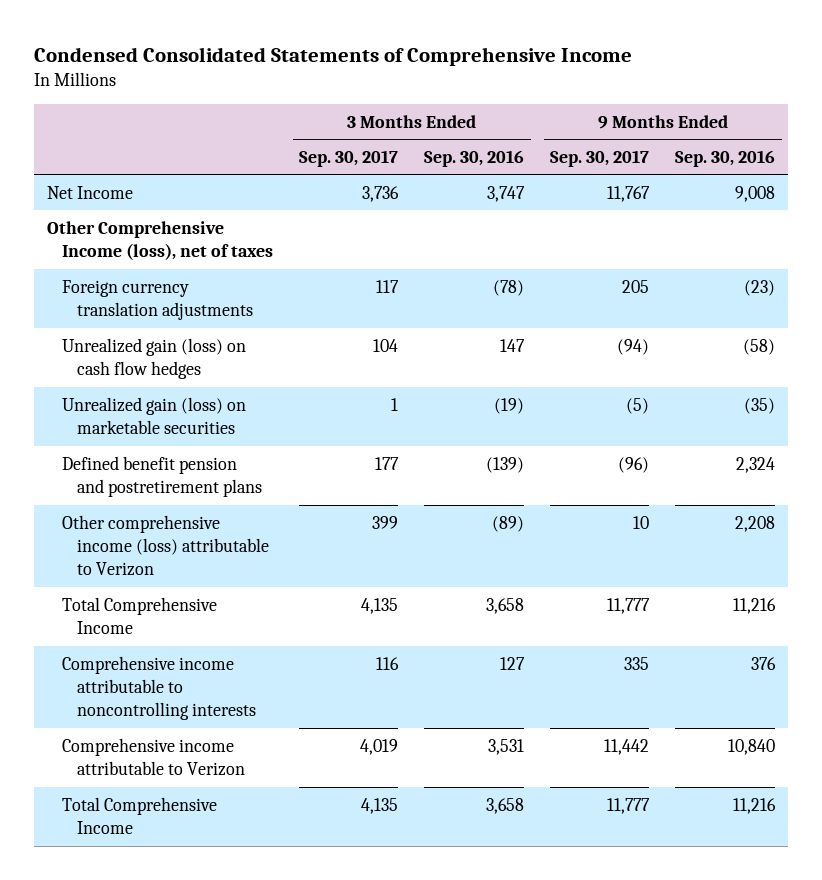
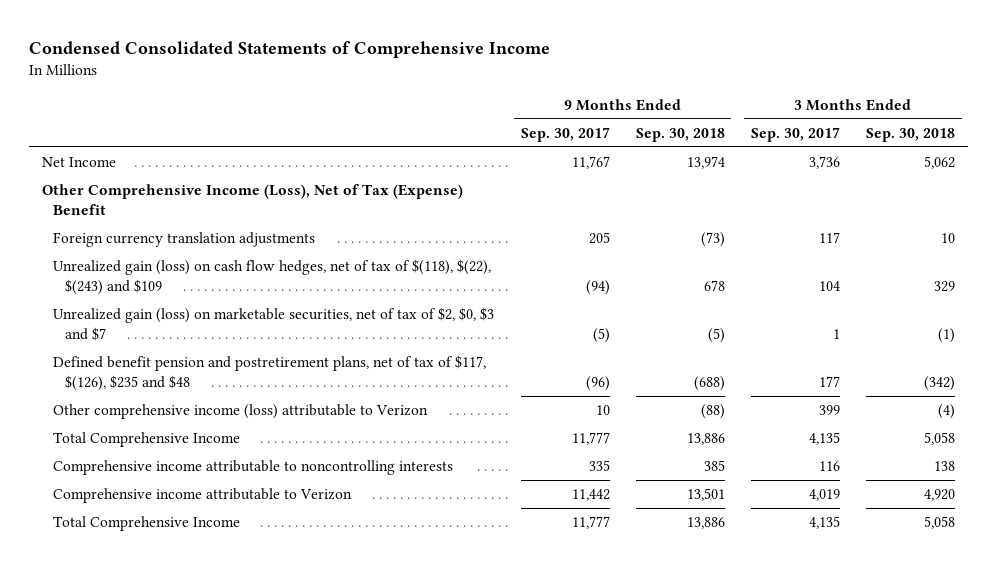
- | 3 Months Ended Sep. 30, 2017 | 3 Months Ended Sep. 30, 2016 | 9 Months Ended Sep. 30, 2017 | 9 Months Ended Sep. 30, 2016
+ | 9 Months Ended Sep. 30, 2017 | 9 Months Ended Sep. 30, 2018 | 3 Months Ended Sep. 30, 2017 | 3 Months Ended Sep. 30, 2018
- Other Comprehensive Income (loss), net of taxes
+ Other Comprehensive Income (Loss), Net of Tax (Expense) Benefit
- Unrealized gain (loss) on cash flow hedges | 104 | 147 | (94) | (58)
- Unrealized gain (loss) on marketable securities | 1 | (19) | (5) | (35)
- Defined benefit pension and postretirement plans | 177 | (139) | (96) | 2,324
+ Unrealized gain (loss) on cash flow hedges, net of tax of $(118), $(22), $(243) and $109 | (94) | 678 | 104 | 329
+ Unrealized gain (loss) on marketable securities, net of tax of $2, $0, $3 and $7 | (5) | (5) | 1 | (1)
+ Defined benefit pension and postretirement plans, net of tax of $117, $(126), $235 and $48 | (96) | (688) | 177 | (342)

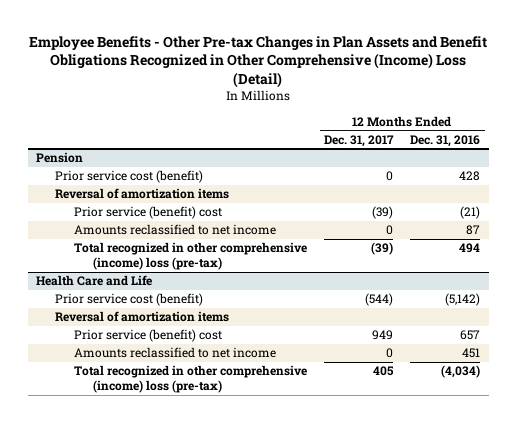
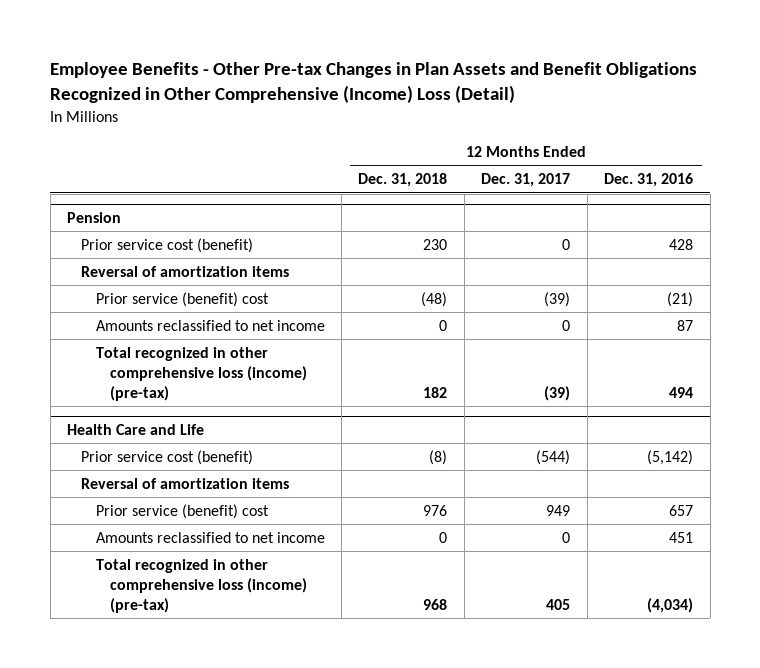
- | 12 Months Ended Dec. 31, 2017 | 12 Months Ended Dec. 31, 2016
+ | 12 Months Ended Dec. 31, 2018 | 12 Months Ended Dec. 31, 2017 | 12 Months Ended Dec. 31, 2016
@ Pension
- Total recognized in other comprehensive (income) loss (pre-tax) | (39) | 494
+ Total recognized in other comprehensive loss (income) (pre-tax) | 182 | (39) | 494
@ Health Care and Life
- Total recognized in other comprehensive (income) loss (pre-tax) | 405 | (4,034)
+ Total recognized in other comprehensive loss (income) (pre-tax) | 968 | 405 | (4,034)

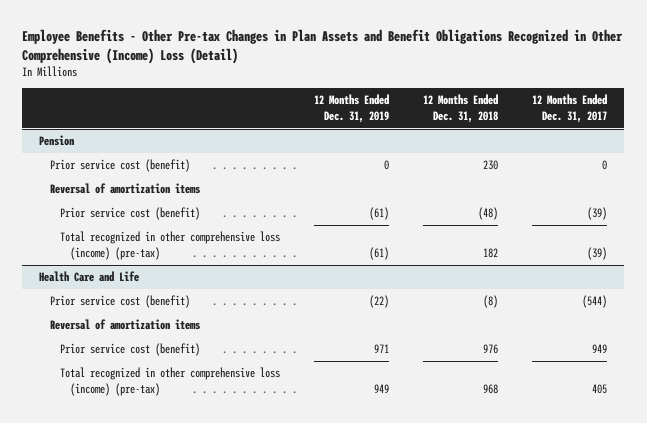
- | 12 Months Ended Dec. 31, 2018 | 12 Months Ended Dec. 31, 2017 | 12 Months Ended Dec. 31, 2016
+ | 12 Months Ended Dec. 31, 2019 | 12 Months Ended Dec. 31, 2018 | 12 Months Ended Dec. 31, 2017
@ Pension
- Prior service (benefit) cost | (48) | (39) | (21)
- Amounts reclassified to net income | 0 | 0 | 87
+ Prior service cost (benefit) | (61) | (48) | (39)
@ Health Care and Life
- Prior service (benefit) cost | 976 | 949 | 657
- Amounts reclassified to net income | 0 | 0 | 451
+ Prior service cost (benefit) | 971 | 976 | 949

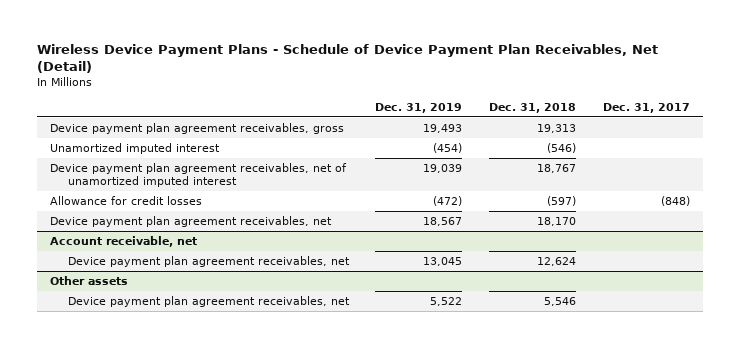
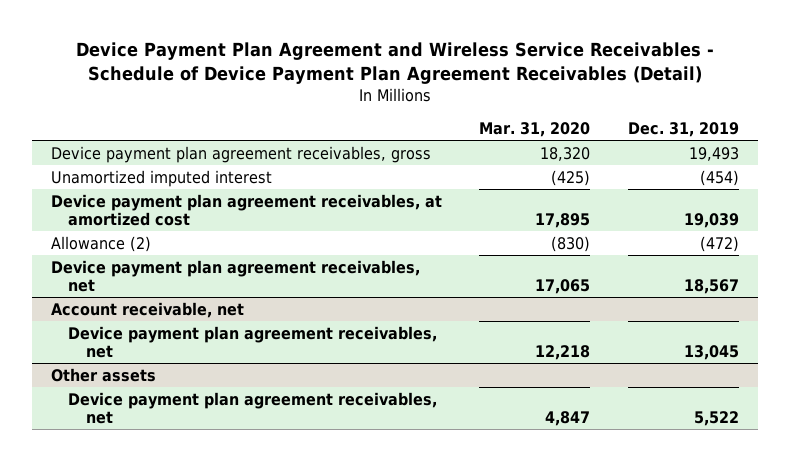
- Wireless Device Payment Plans - Schedule of Device Payment Plan Receivables, Net (Detail)
+ Device Payment Plan Agreement and Wireless Service Receivables - Schedule of Device Payment Plan Agreement Receivables (Detail)
- | Dec. 31, 2019 | Dec. 31, 2018 | Dec. 31, 2017
+ | Mar. 31, 2020 | Dec. 31, 2019
- Device payment plan agreement receivables, net of unamortized imputed interest | 19,039 | 18,767 |
- Allowance for credit losses | (472) | (597) | (848)
+ Device payment plan agreement receivables, at amortized cost | 17,895 | 19,039
+ Allowance (2) | (830) | (472)

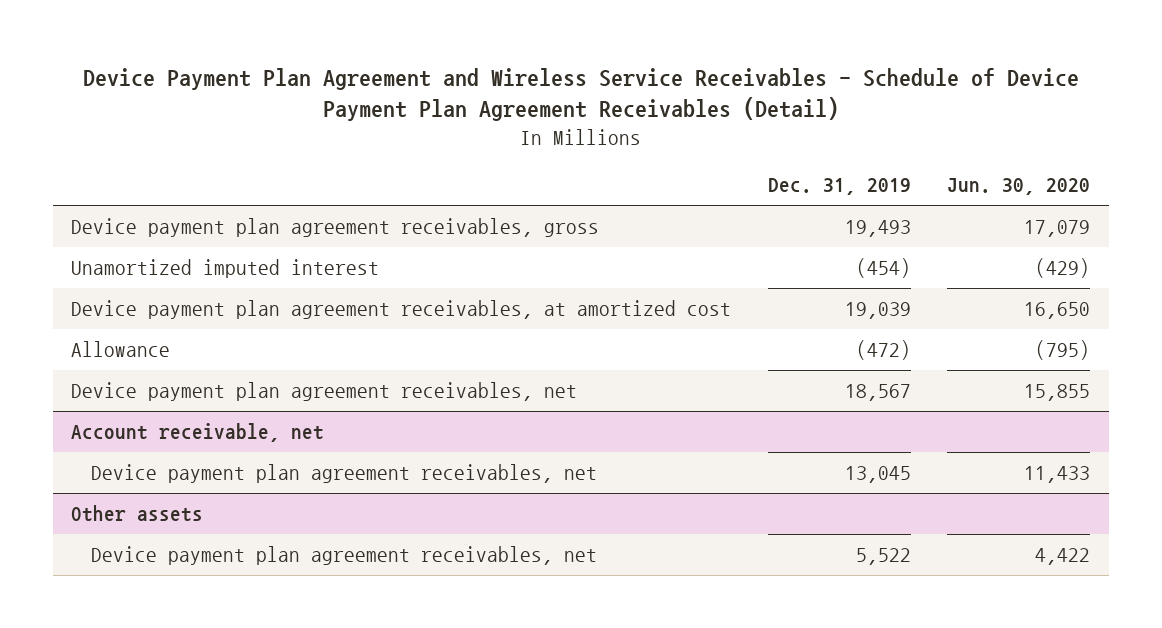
- | Mar. 31, 2020 | Dec. 31, 2019
+ | Dec. 31, 2019 | Jun. 30, 2020
- Allowance (2) | (830) | (472)
+ Allowance | (472) | (795)

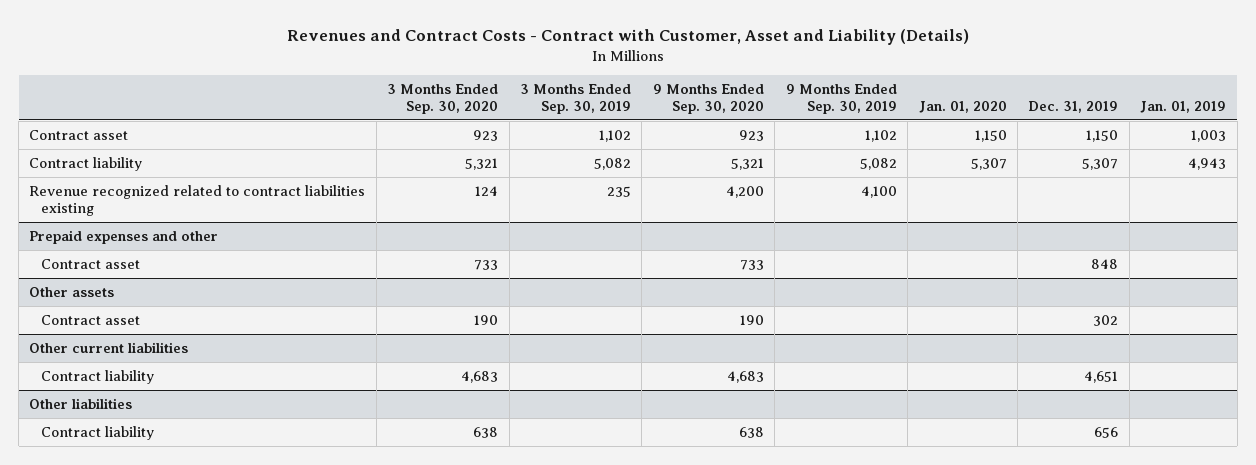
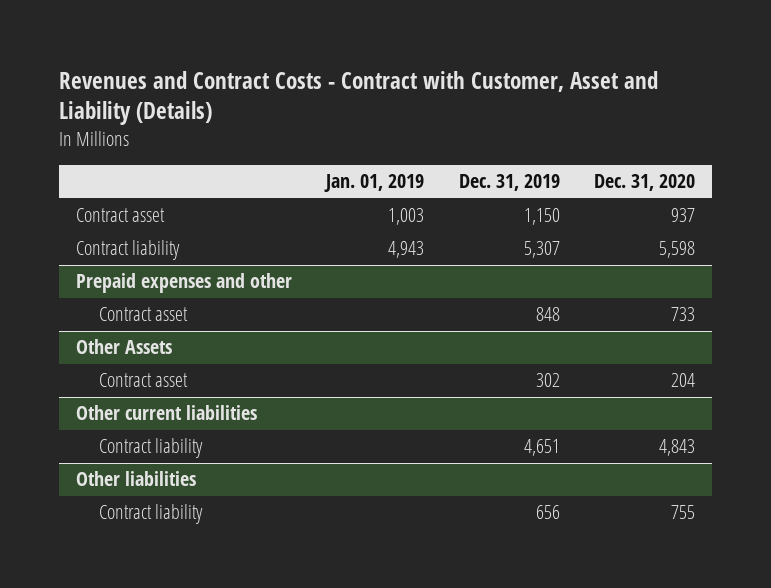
- | 3 Months Ended Sep. 30, 2020 | 3 Months Ended Sep. 30, 2019 | 9 Months Ended Sep. 30, 2020 | 9 Months Ended Sep. 30, 2019 | Jan. 01, 2020 | Dec. 31, 2019 | Jan. 01, 2019
+ | Jan. 01, 2019 | Dec. 31, 2019 | Dec. 31, 2020
- Revenue recognized related to contract liabilities existing | 124 | 235 | 4,200 | 4,100 | | |
- Other assets
+ Other Assets

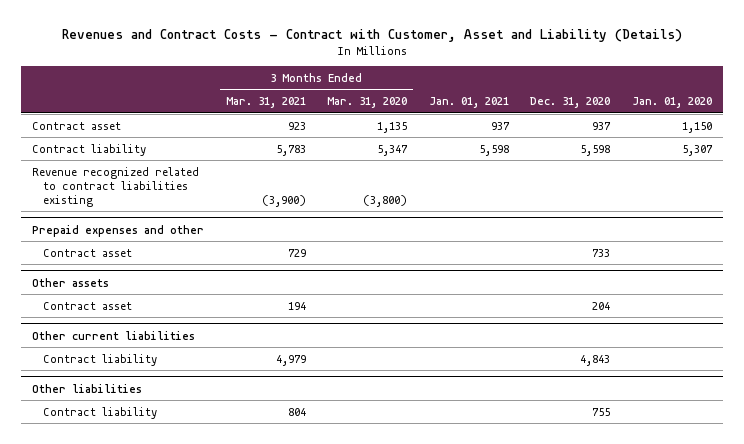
- | Jan. 01, 2019 | Dec. 31, 2019 | Dec. 31, 2020
+ | 3 Months Ended Mar. 31, 2021 | 3 Months Ended Mar. 31, 2020 | Jan. 01, 2021 | Dec. 31, 2020 | Jan. 01, 2020
+ Revenue recognized related to contract liabilities existing | (3,900) | (3,800) | | |
- Other Assets
+ Other assets

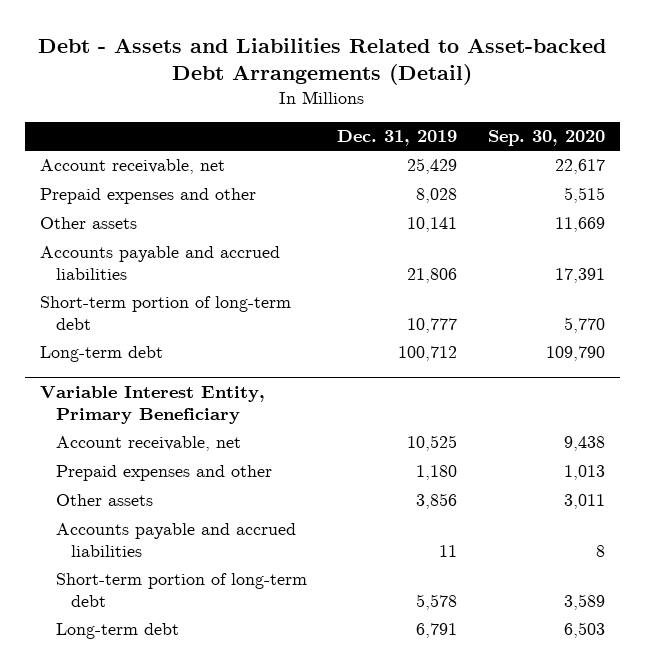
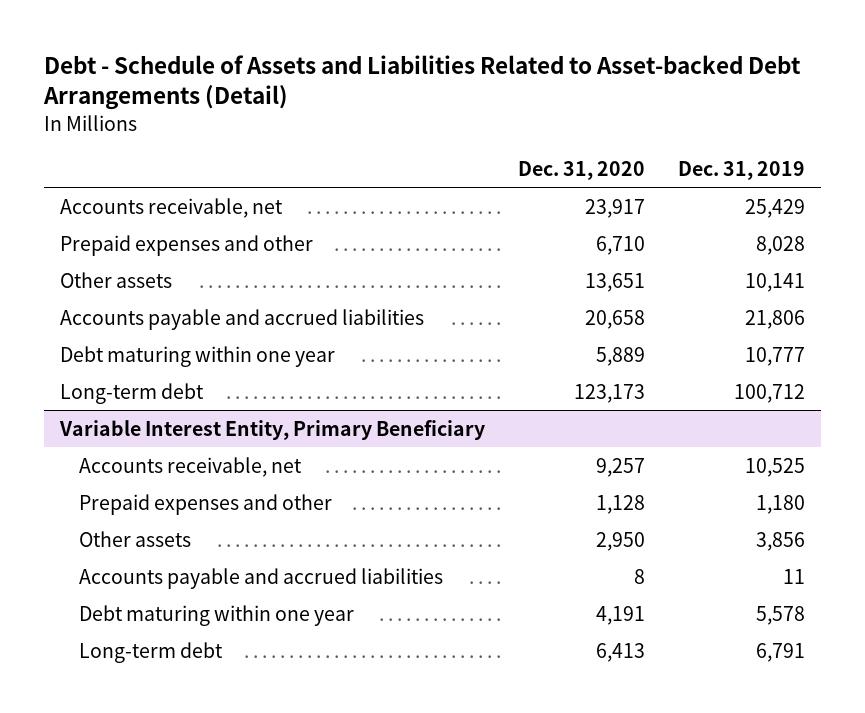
- Debt - Assets and Liabilities Related to Asset-backed Debt Arrangements (Detail)
+ Debt - Schedule of Assets and Liabilities Related to Asset-backed Debt Arrangements (Detail)
- | Dec. 31, 2019 | Sep. 30, 2020
+ | Dec. 31, 2020 | Dec. 31, 2019
- Account receivable, net | 25,429 | 22,617
+ Accounts receivable, net | 23,917 | 25,429
- Short-term portion of long-term debt | 10,777 | 5,770
+ Debt maturing within one year | 5,889 | 10,777
@ Variable Interest Entity, Primary Beneficiary
- Account receivable, net | 10,525 | 9,438
+ Accounts receivable, net | 9,257 | 10,525
- Short-term portion of long-term debt | 5,578 | 3,589
+ Debt maturing within one year | 4,191 | 5,578

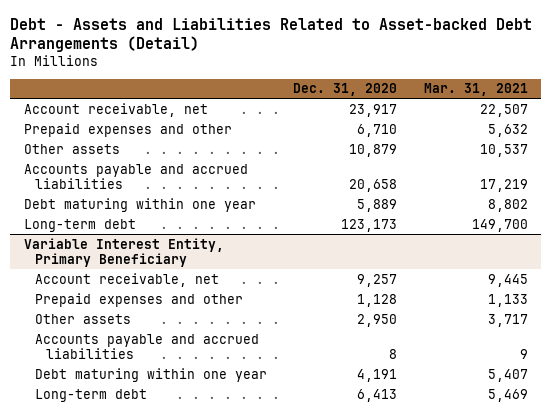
- Debt - Schedule of Assets and Liabilities Related to Asset-backed Debt Arrangements (Detail)
+ Debt - Assets and Liabilities Related to Asset-backed Debt Arrangements (Detail)
- | Dec. 31, 2020 | Dec. 31, 2019
+ | Dec. 31, 2020 | Mar. 31, 2021
- Accounts receivable, net | 23,917 | 25,429
+ Account receivable, net | 23,917 | 22,507
- Other assets | 13,651 | 10,141
+ Other assets | 10,879 | 10,537
@ Variable Interest Entity, Primary Beneficiary
- Accounts receivable, net | 9,257 | 10,525
+ Account receivable, net | 9,257 | 9,445

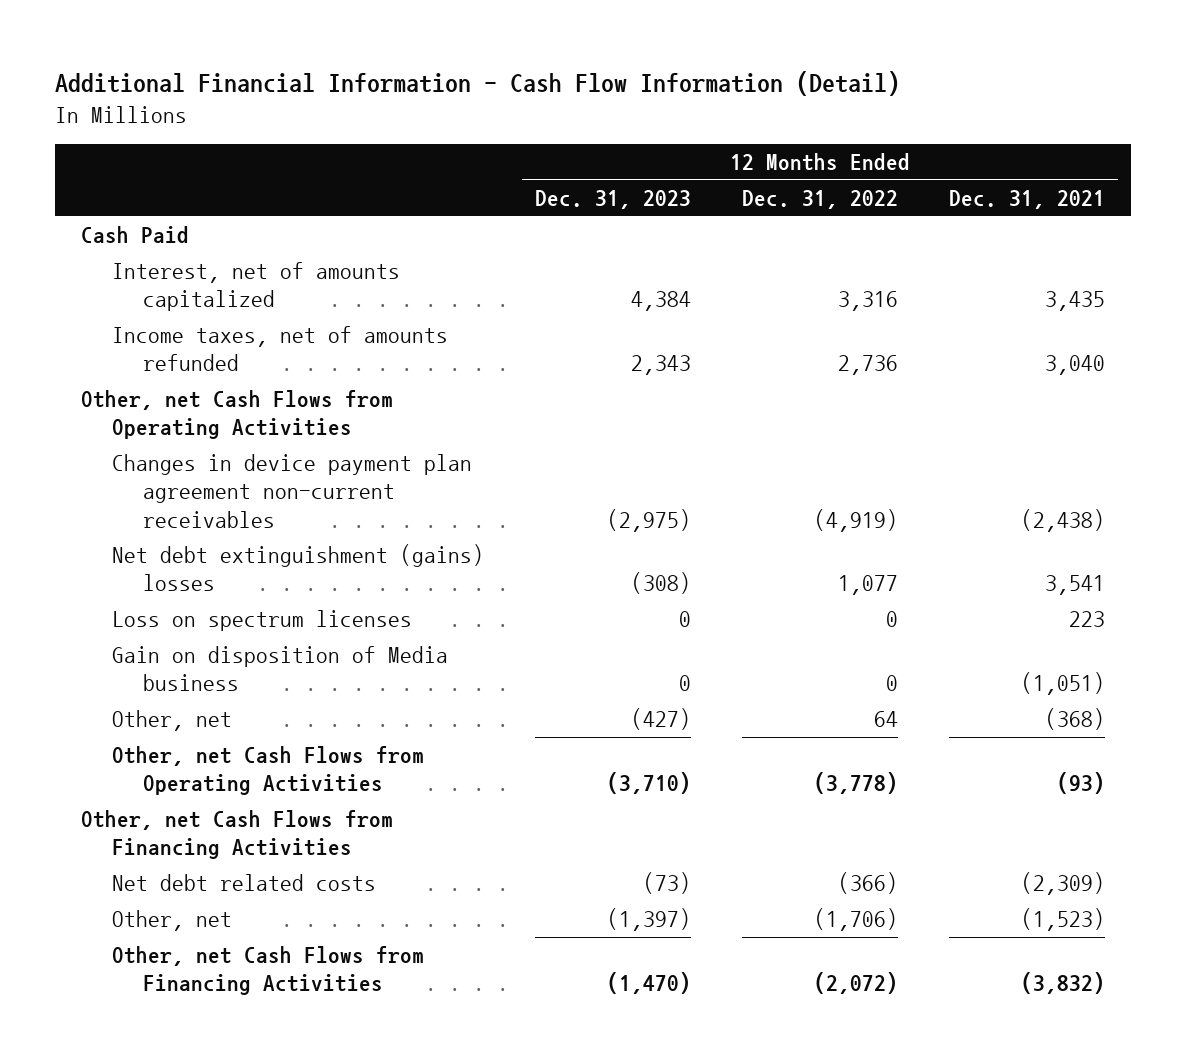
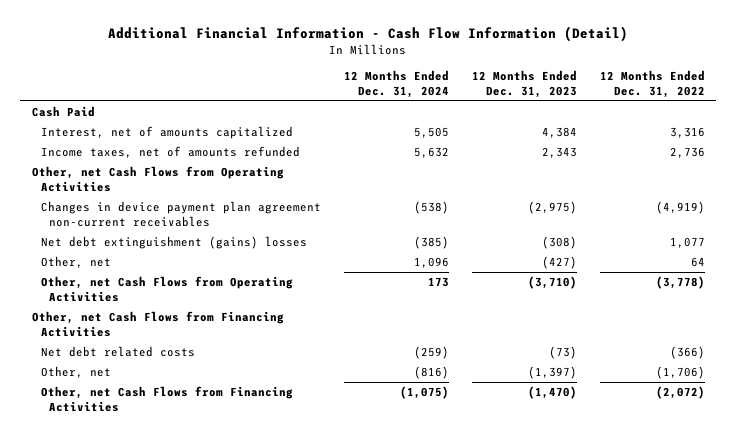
- | 12 Months Ended Dec. 31, 2023 | 12 Months Ended Dec. 31, 2022 | 12 Months Ended Dec. 31, 2021
+ | 12 Months Ended Dec. 31, 2024 | 12 Months Ended Dec. 31, 2023 | 12 Months Ended Dec. 31, 2022
- Loss on spectrum licenses | 0 | 0 | 223
- Gain on disposition of Media business | 0 | 0 | (1,051)

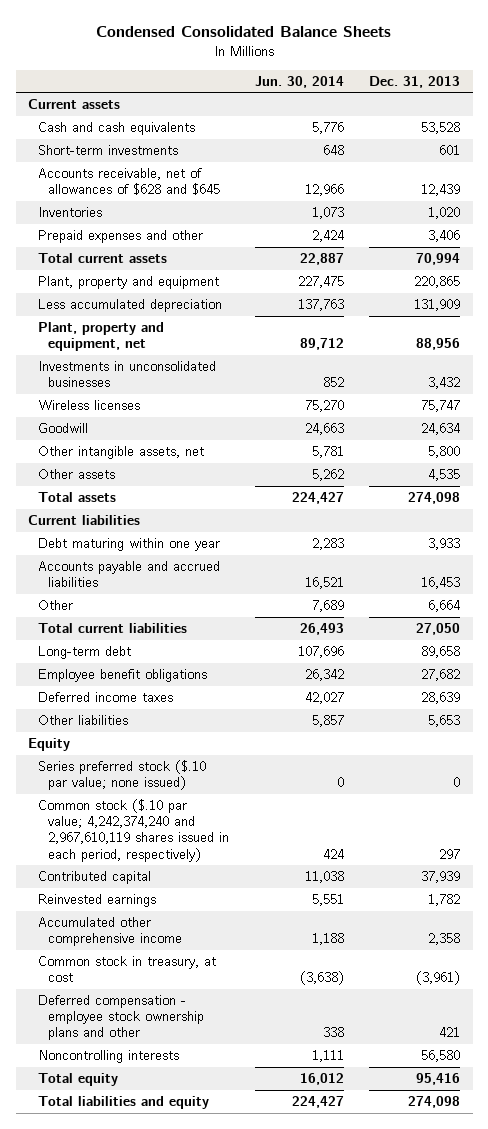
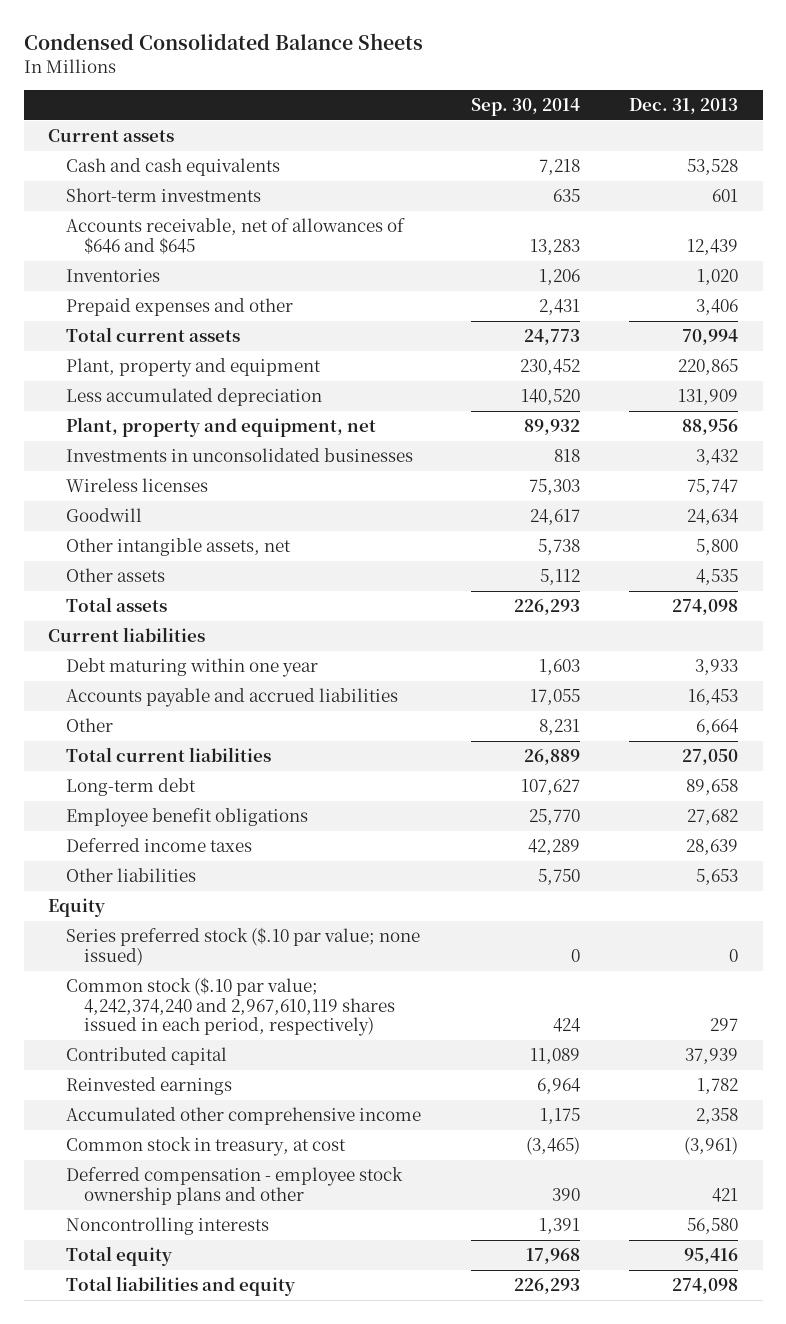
- | Jun. 30, 2014 | Dec. 31, 2013
+ | Sep. 30, 2014 | Dec. 31, 2013
- Accounts receivable, net of allowances of $628 and $645 | 12,966 | 12,439
+ Accounts receivable, net of allowances of $646 and $645 | 13,283 | 12,439

